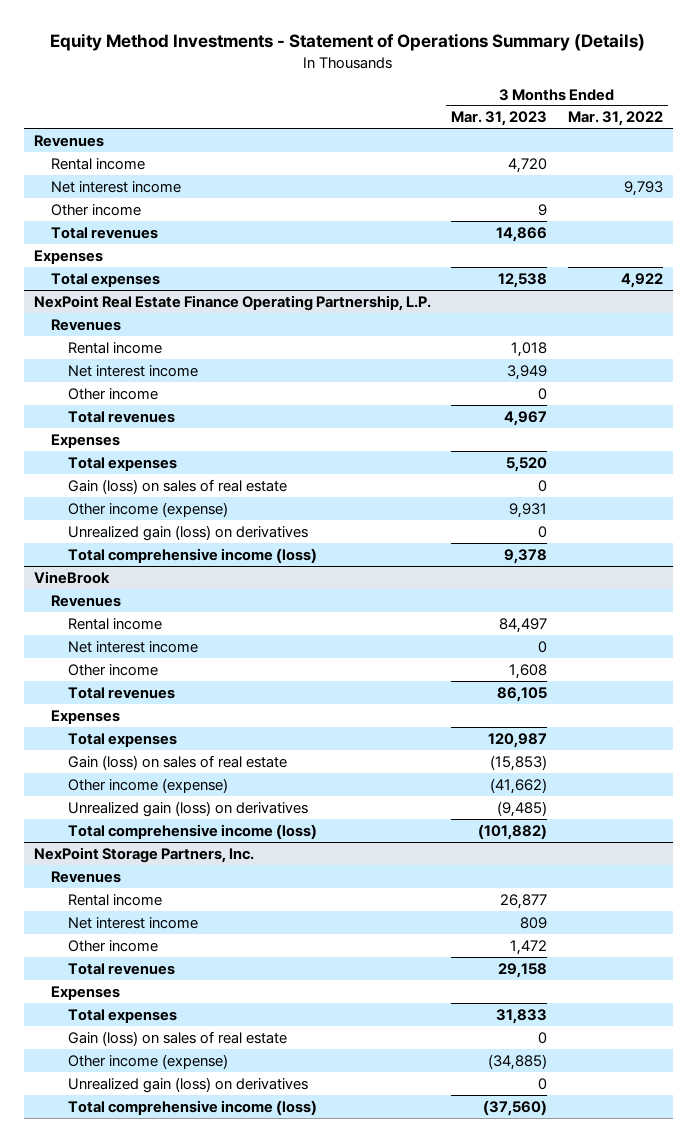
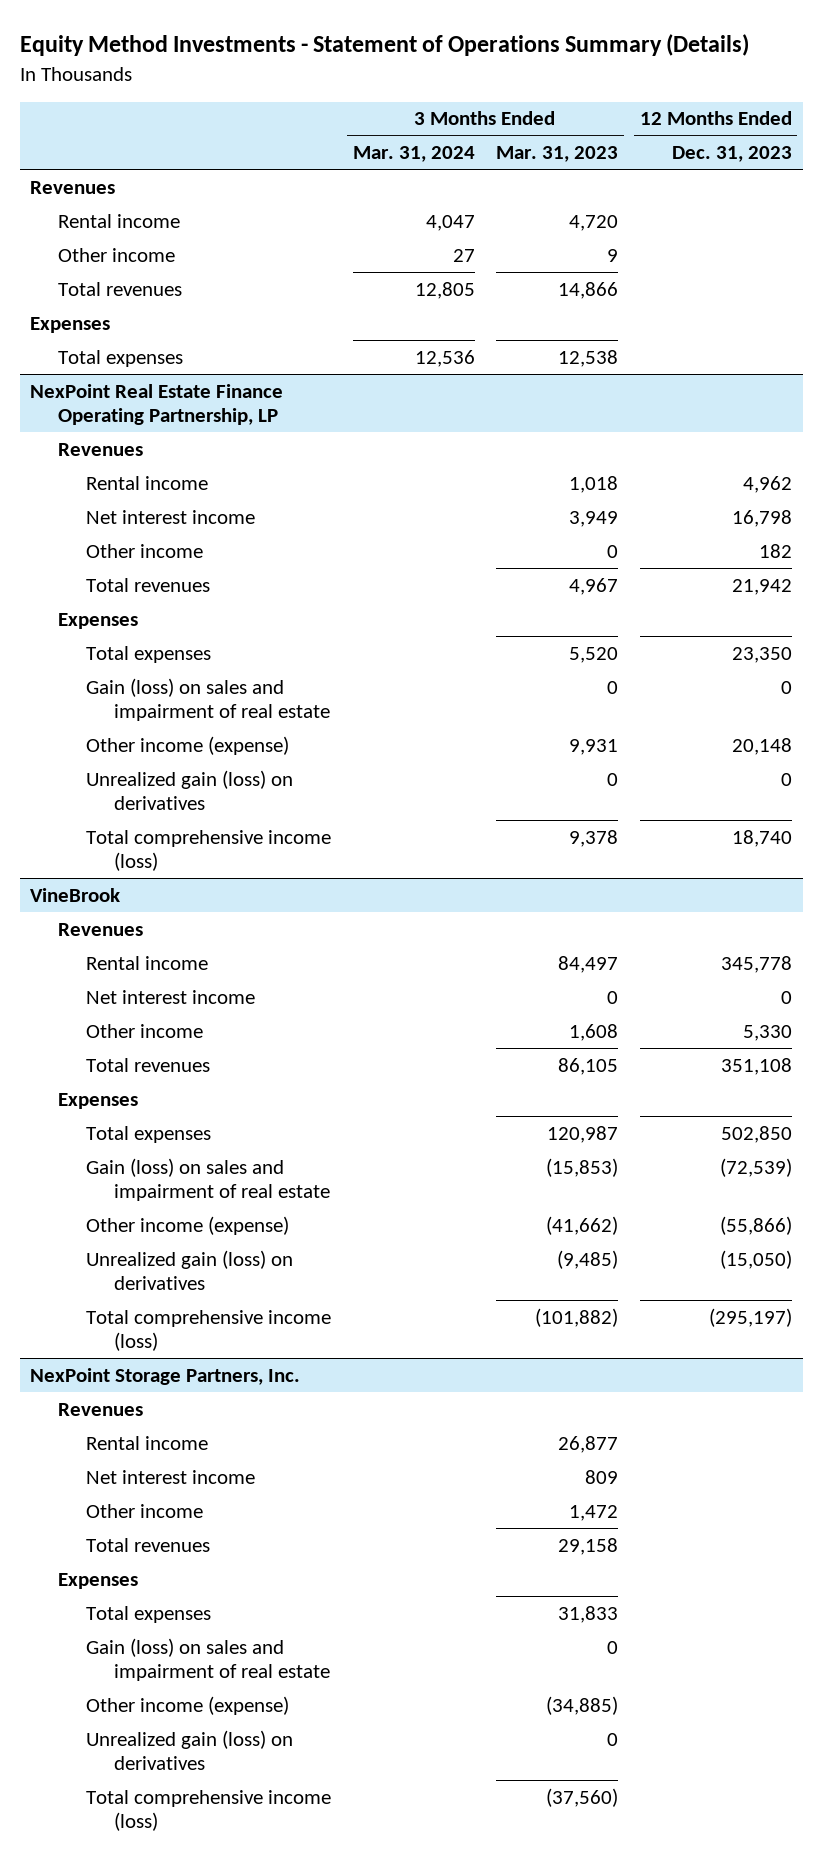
- | 3 Months Ended Mar. 31, 2023 | 3 Months Ended Mar. 31, 2022
+ | 3 Months Ended Mar. 31, 2024 | 3 Months Ended Mar. 31, 2023 | 12 Months Ended Dec. 31, 2023
- Net interest income | | 9,793
- NexPoint Real Estate Finance Operating Partnership, L.P.
+ NexPoint Real Estate Finance Operating Partnership, LP
- Gain (loss) on sales of real estate | 0 |
+ Gain (loss) on sales and impairment of real estate | | 0 | 0
@ VineBrook
- Gain (loss) on sales of real estate | (15,853) |
+ Gain (loss) on sales and impairment of real estate | | (15,853) | (72,539)
@ NexPoint Storage Partners, Inc.
- Gain (loss) on sales of real estate | 0 |
+ Gain (loss) on sales and impairment of real estate | | 0 |

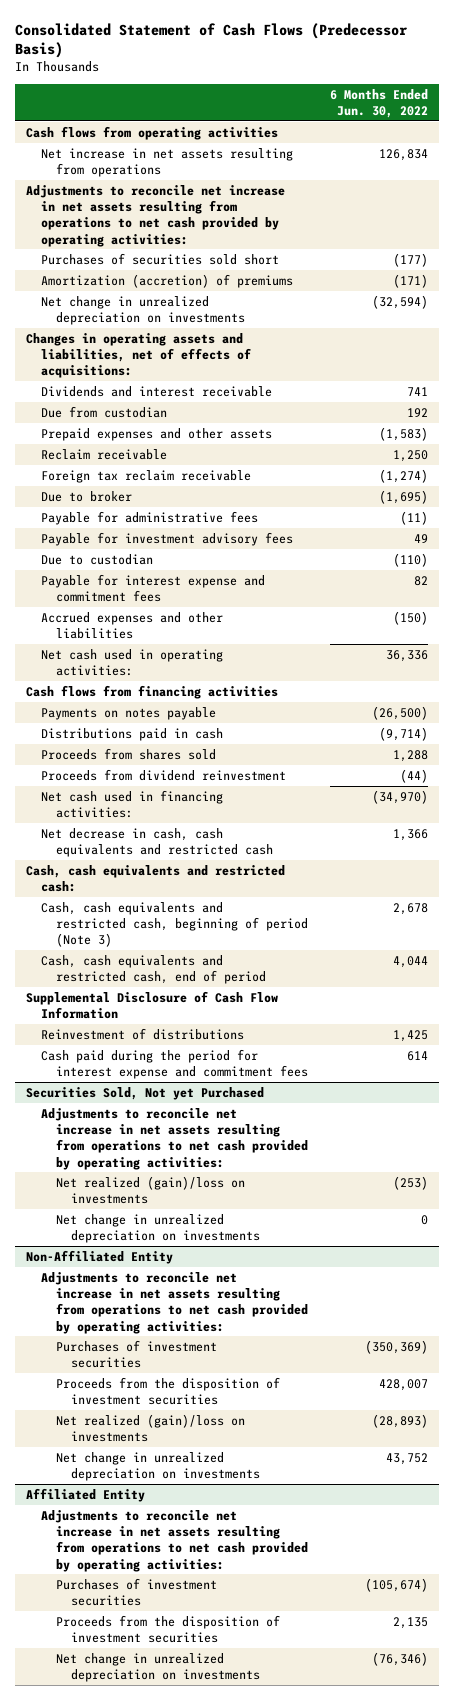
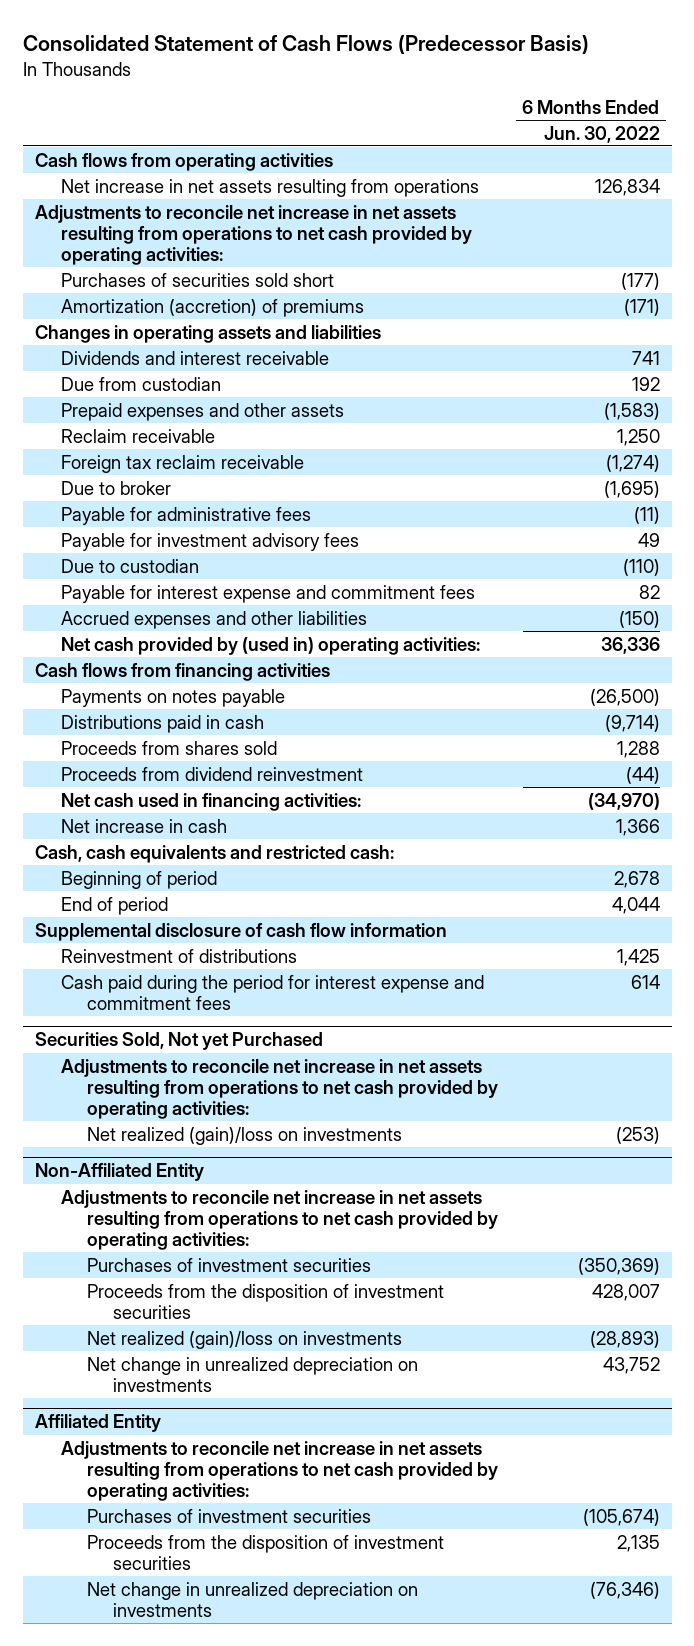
- Net change in unrealized depreciation on investments | (32,594)
- Changes in operating assets and liabilities, net of effects of acquisitions:
+ Changes in operating assets and liabilities
- Net cash used in operating activities: | 36,336
+ Net cash provided by (used in) operating activities: | 36,336
- Net decrease in cash, cash equivalents and restricted cash | 1,366
+ Net increase in cash | 1,366
- Cash, cash equivalents and restricted cash, beginning of period (Note 3) | 2,678
- Cash, cash equivalents and restricted cash, end of period | 4,044
- Supplemental Disclosure of Cash Flow Information
+ Beginning of period | 2,678
+ End of period | 4,044
+ Supplemental disclosure of cash flow information
@ Securities Sold, Not yet Purchased
- Net change in unrealized depreciation on investments | 0

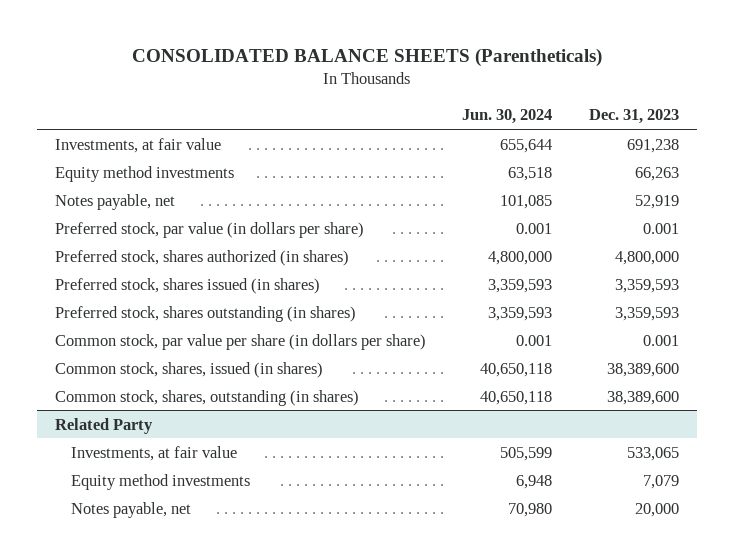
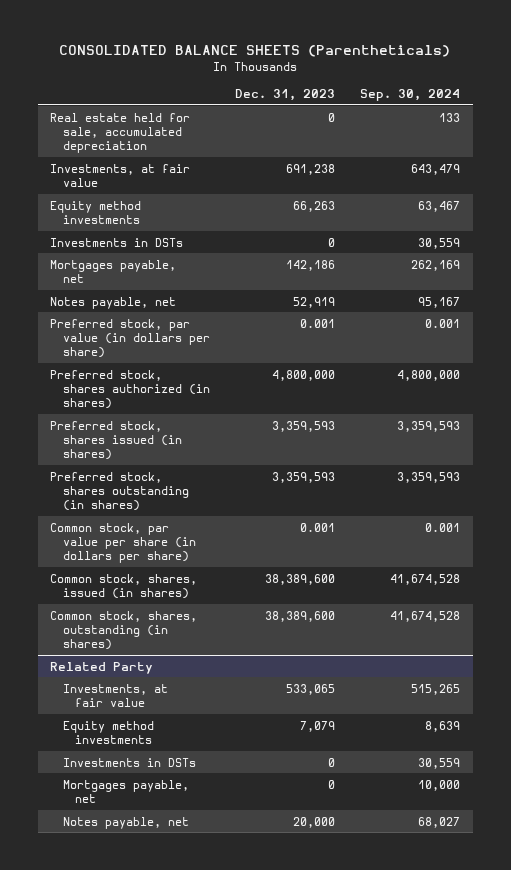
- | Jun. 30, 2024 | Dec. 31, 2023
+ | Dec. 31, 2023 | Sep. 30, 2024
+ Real estate held for sale, accumulated depreciation | 0 | 133
+ Investments in DSTs | 0 | 30,559
+ Mortgages payable, net | 142,186 | 262,169
@ Related Party
+ Investments in DSTs | 0 | 30,559
+ Mortgages payable, net | 0 | 10,000

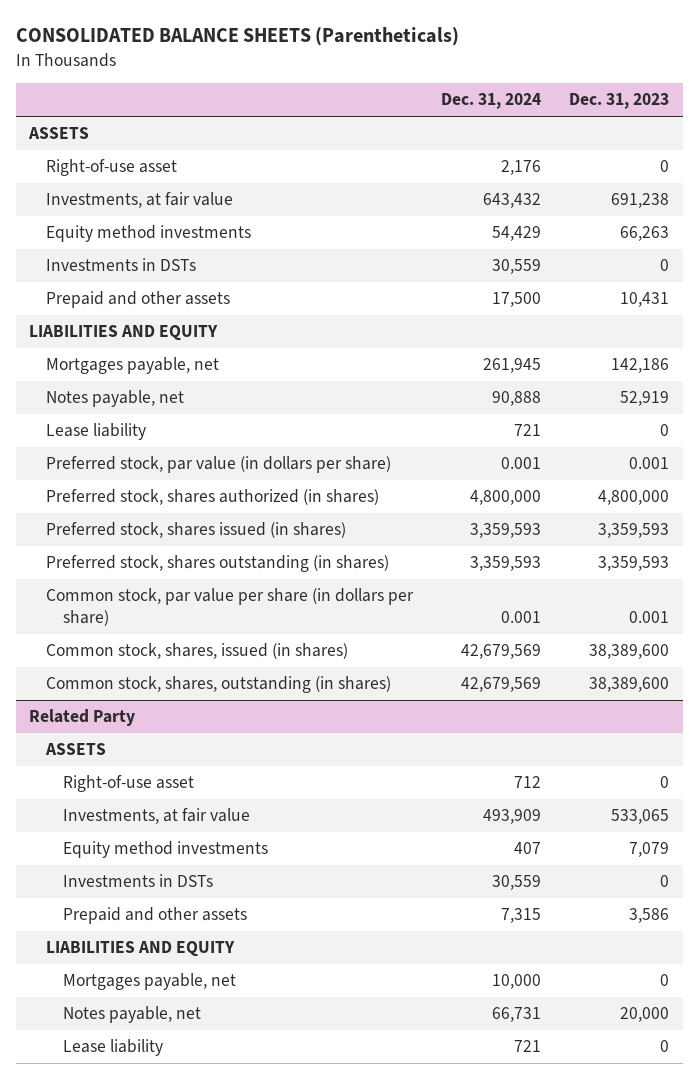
- | Dec. 31, 2023 | Sep. 30, 2024
+ | Dec. 31, 2024 | Dec. 31, 2023
- Real estate held for sale, accumulated depreciation | 0 | 133
+ ASSETS
+ Right-of-use asset | 2,176 | 0
+ Prepaid and other assets | 17,500 | 10,431
+ LIABILITIES AND EQUITY
+ Lease liability | 721 | 0
@ Related Party
+ ASSETS
+ Right-of-use asset | 712 | 0
+ Prepaid and other assets | 7,315 | 3,586
+ LIABILITIES AND EQUITY
+ Lease liability | 721 | 0

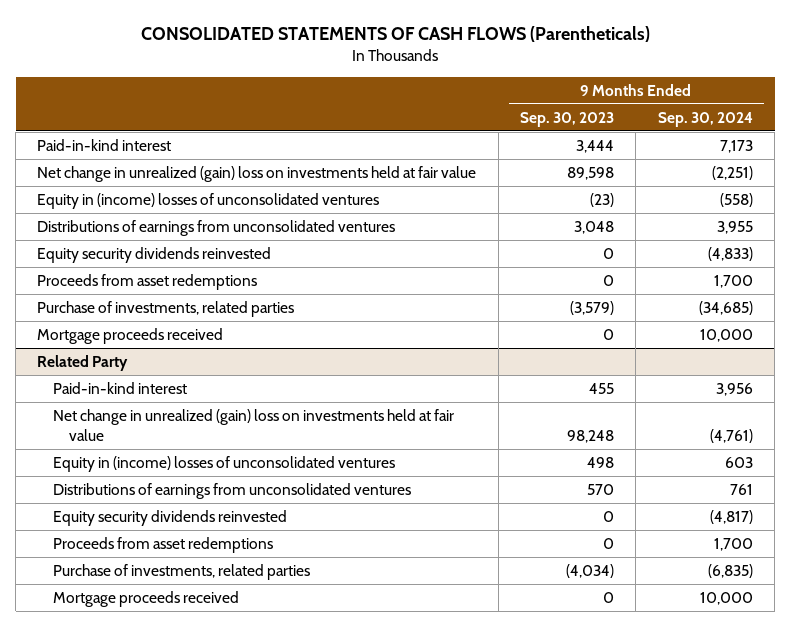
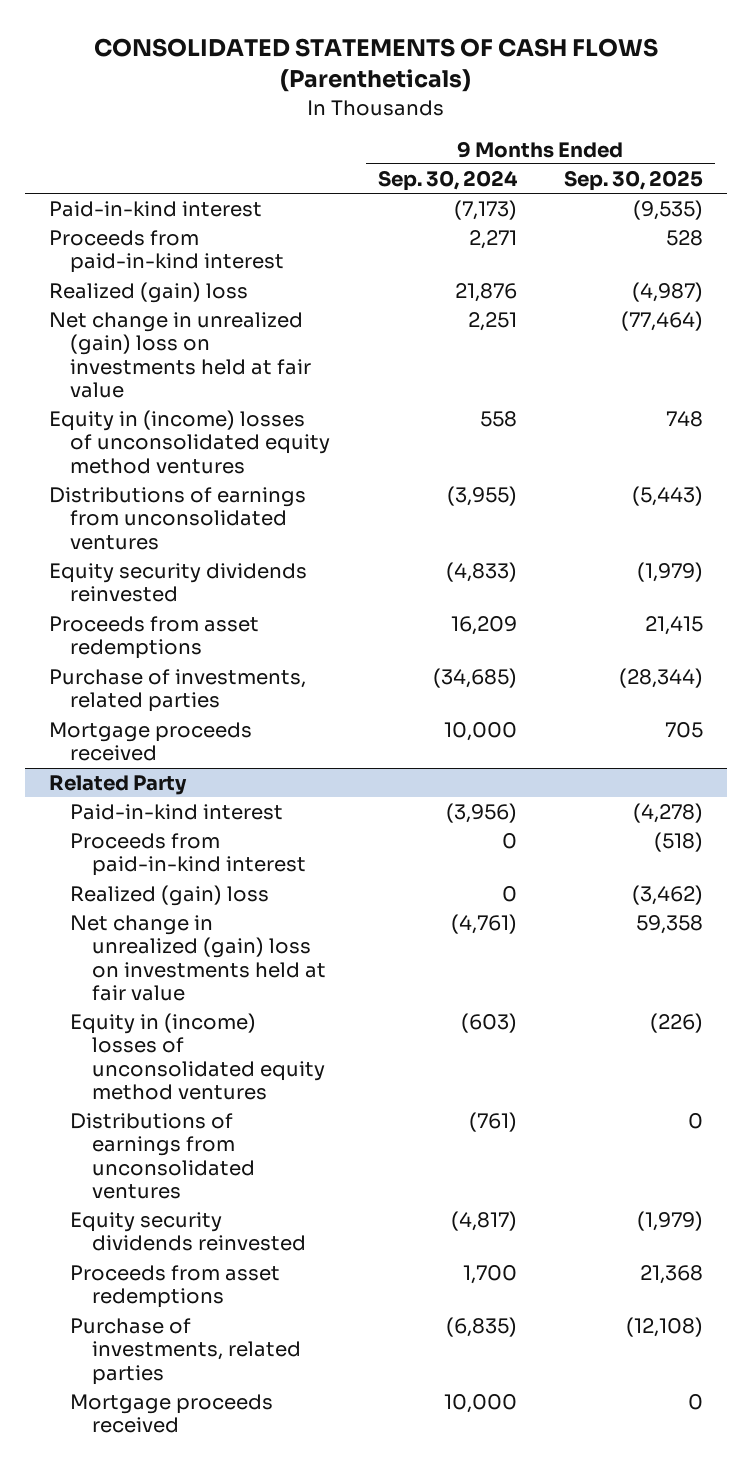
- | 9 Months Ended Sep. 30, 2023 | 9 Months Ended Sep. 30, 2024
+ | 9 Months Ended Sep. 30, 2024 | 9 Months Ended Sep. 30, 2025
- Paid-in-kind interest | 3,444 | 7,173
- Net change in unrealized (gain) loss on investments held at fair value | 89,598 | (2,251)
- Equity in (income) losses of unconsolidated ventures | (23) | (558)
- Distributions of earnings from unconsolidated ventures | 3,048 | 3,955
+ Paid-in-kind interest | (7,173) | (9,535)
+ Proceeds from paid-in-kind interest | 2,271 | 528
+ Realized (gain) loss | 21,876 | (4,987)
+ Net change in unrealized (gain) loss on investments held at fair value | 2,251 | (77,464)
+ Equity in (income) losses of unconsolidated equity method ventures | 558 | 748
+ Distributions of earnings from unconsolidated ventures | (3,955) | (5,443)
- Proceeds from asset redemptions | 0 | 1,700
+ Proceeds from asset redemptions | 16,209 | 21,415
@ Related Party
- Paid-in-kind interest | 455 | 3,956
+ Paid-in-kind interest | (3,956) | (4,278)
+ Proceeds from paid-in-kind interest | 0 | (518)
+ Realized (gain) loss | 0 | (3,462)
- Equity in (income) losses of unconsolidated ventures | 498 | 603
- Distributions of earnings from unconsolidated ventures | 570 | 761
+ Equity in (income) losses of unconsolidated equity method ventures | (603) | (226)
+ Distributions of earnings from unconsolidated ventures | (761) | 0

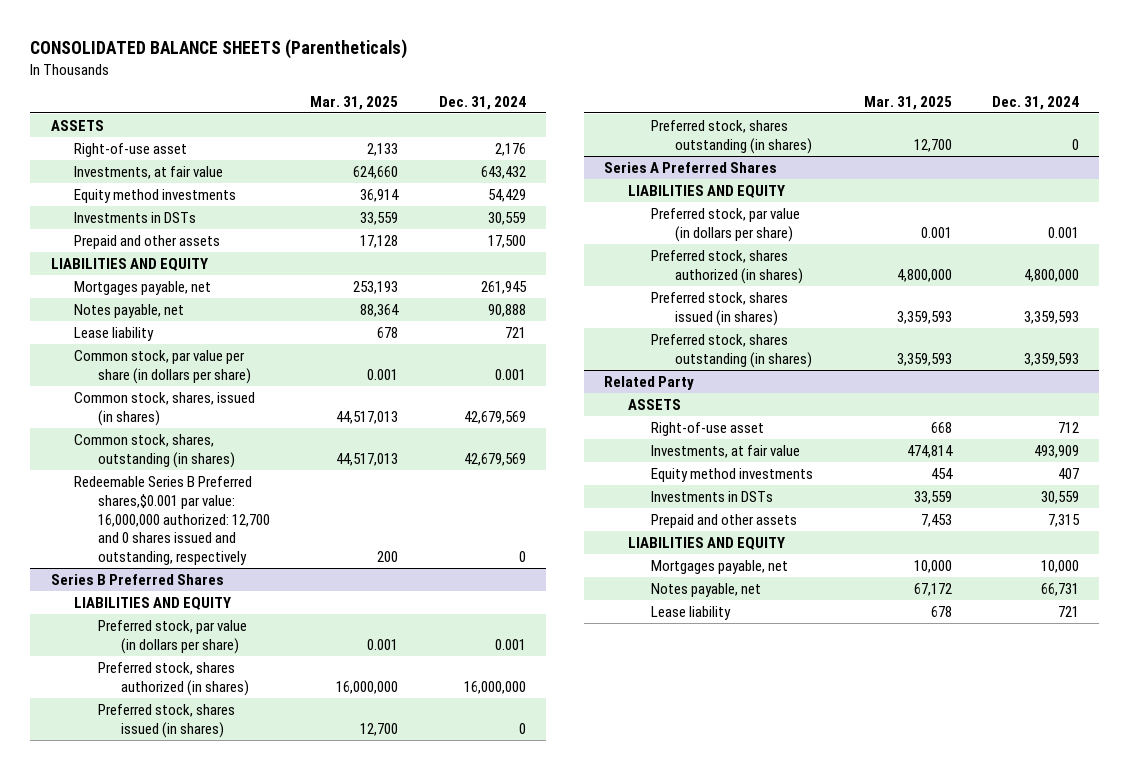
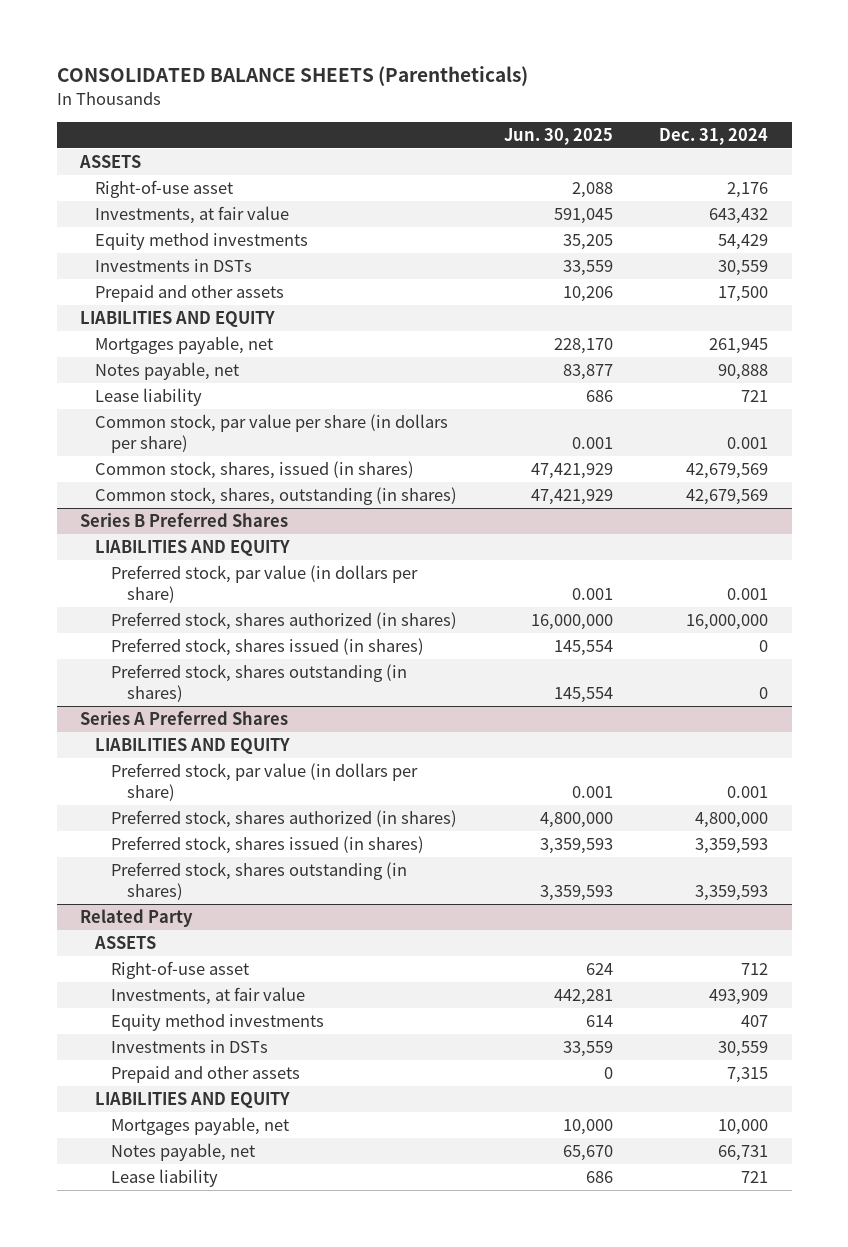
- | Mar. 31, 2025 | Dec. 31, 2024
+ | Jun. 30, 2025 | Dec. 31, 2024
- Redeemable Series B Preferred shares,$0.001 par value: 16,000,000 authorized: 12,700 and 0 shares issued and outstanding, respectively | 200 | 0

